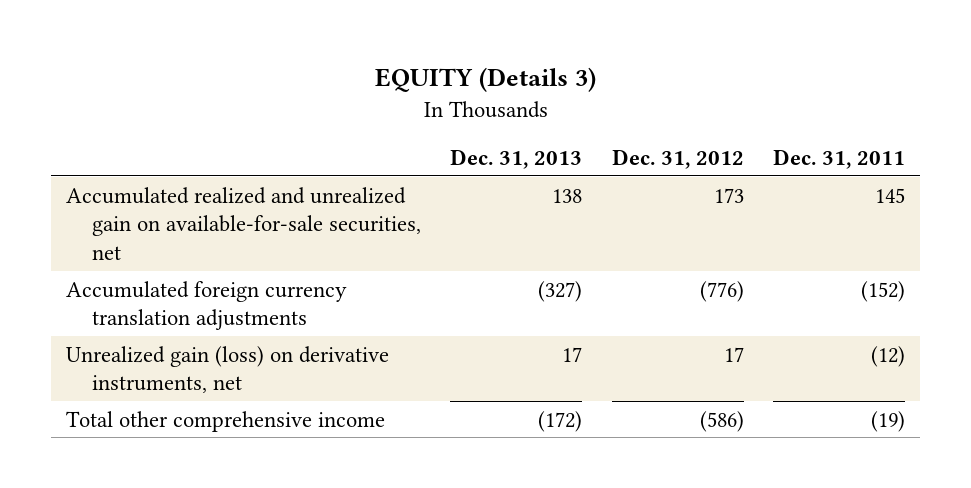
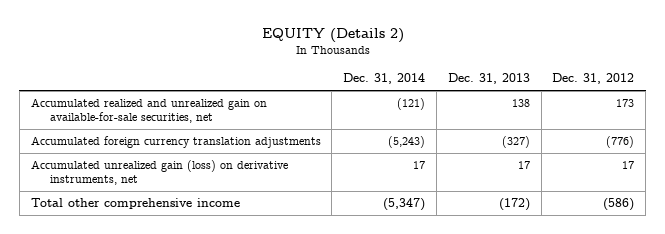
- EQUITY (Details 3)
+ EQUITY (Details 2)
- | Dec. 31, 2013 | Dec. 31, 2012 | Dec. 31, 2011
+ | Dec. 31, 2014 | Dec. 31, 2013 | Dec. 31, 2012
- Unrealized gain (loss) on derivative instruments, net | 17 | 17 | (12)
+ Accumulated unrealized gain (loss) on derivative instruments, net | 17 | 17 | 17

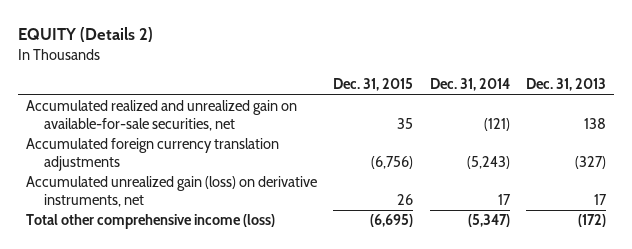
- | Dec. 31, 2014 | Dec. 31, 2013 | Dec. 31, 2012
+ | Dec. 31, 2015 | Dec. 31, 2014 | Dec. 31, 2013
- Total other comprehensive income | (5,347) | (172) | (586)
+ Total other comprehensive income (loss) | (6,695) | (5,347) | (172)

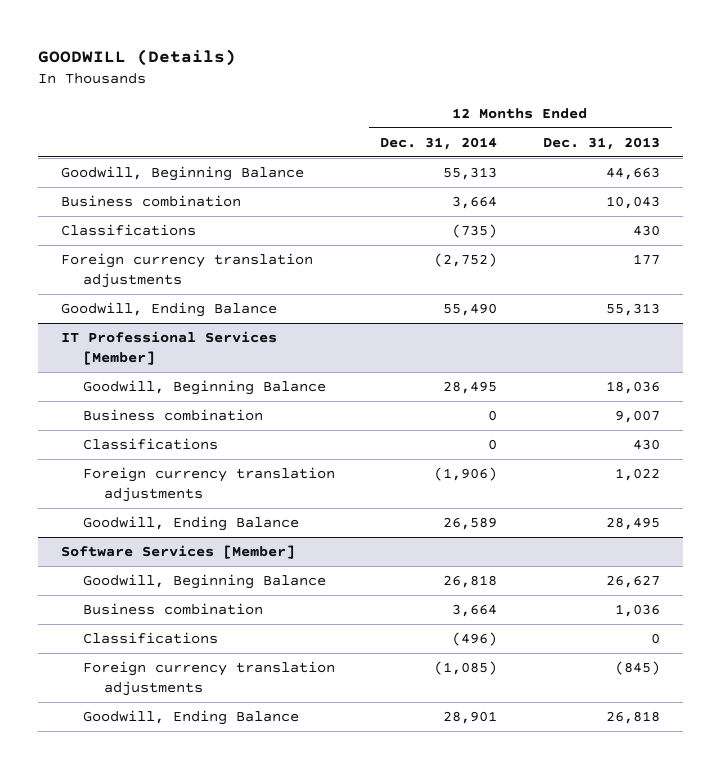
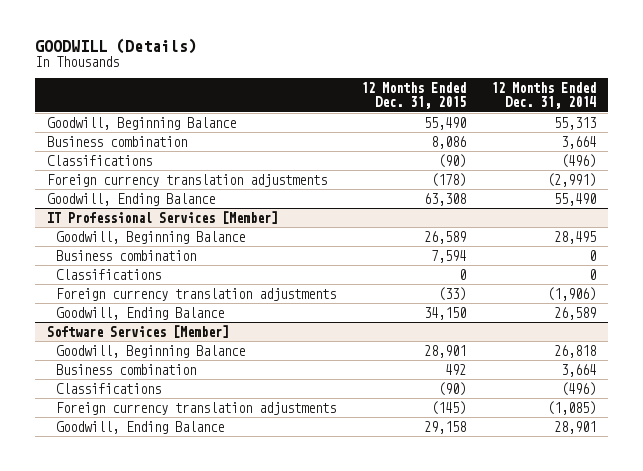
- | 12 Months Ended Dec. 31, 2014 | 12 Months Ended Dec. 31, 2013
+ | 12 Months Ended Dec. 31, 2015 | 12 Months Ended Dec. 31, 2014
- Classifications | (735) | 430
- Foreign currency translation adjustments | (2,752) | 177
+ Classifications | (90) | (496)
+ Foreign currency translation adjustments | (178) | (2,991)

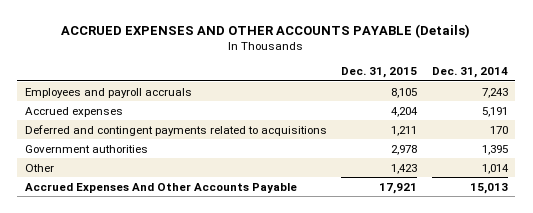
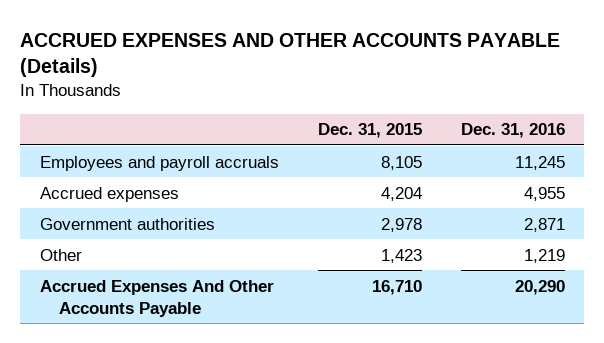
- | Dec. 31, 2015 | Dec. 31, 2014
+ | Dec. 31, 2015 | Dec. 31, 2016
- Deferred and contingent payments related to acquisitions | 1,211 | 170
- Accrued Expenses And Other Accounts Payable | 17,921 | 15,013
+ Accrued Expenses And Other Accounts Payable | 16,710 | 20,290

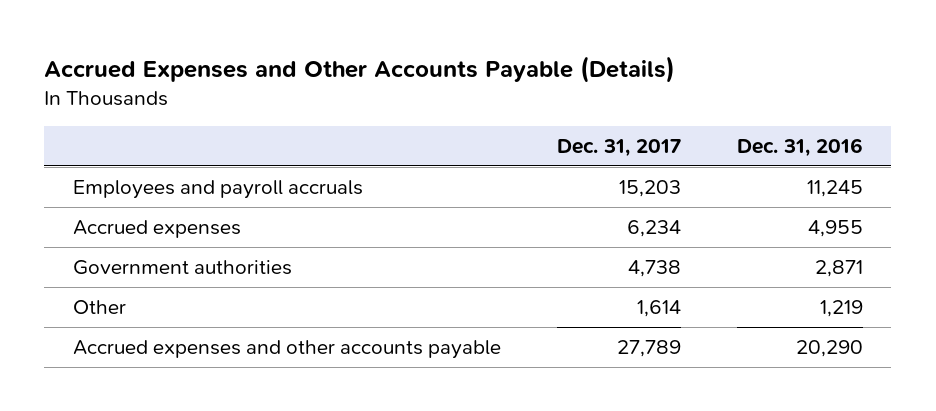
- ACCRUED EXPENSES AND OTHER ACCOUNTS PAYABLE (Details)
+ Accrued Expenses and Other Accounts Payable (Details)
- | Dec. 31, 2015 | Dec. 31, 2016
+ | Dec. 31, 2017 | Dec. 31, 2016
- Accrued Expenses And Other Accounts Payable | 16,710 | 20,290
+ Accrued expenses and other accounts payable | 27,789 | 20,290

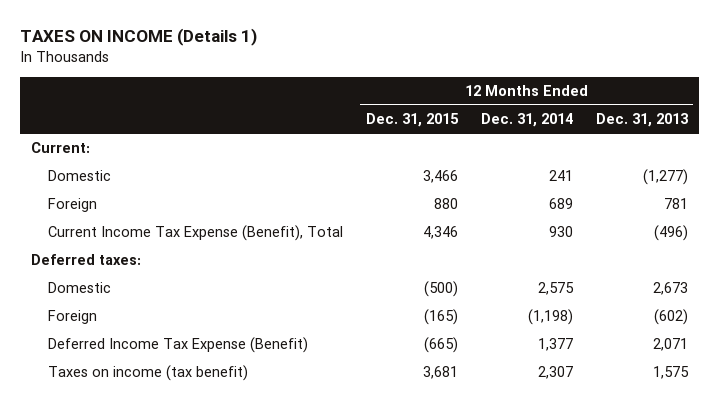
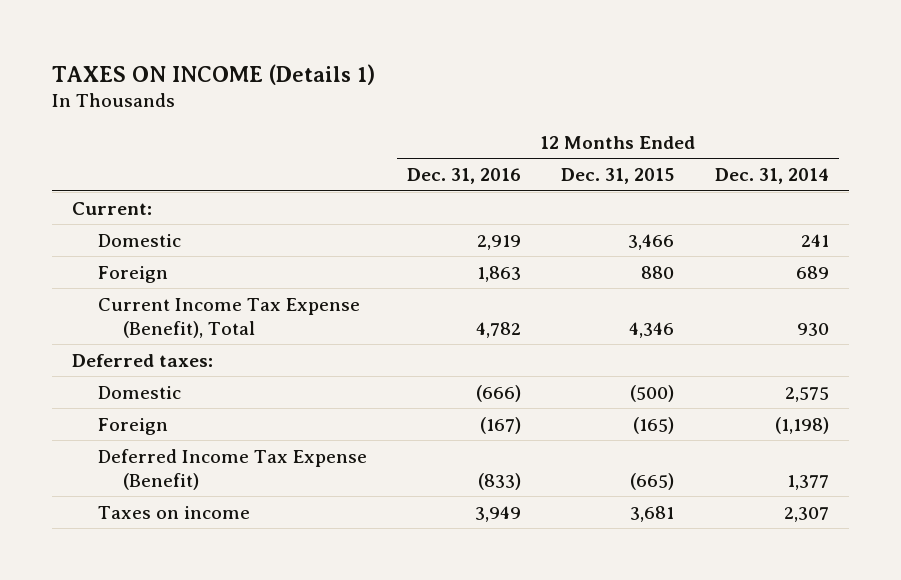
- | 12 Months Ended Dec. 31, 2015 | 12 Months Ended Dec. 31, 2014 | 12 Months Ended Dec. 31, 2013
+ | 12 Months Ended Dec. 31, 2016 | 12 Months Ended Dec. 31, 2015 | 12 Months Ended Dec. 31, 2014
- Taxes on income (tax benefit) | 3,681 | 2,307 | 1,575
+ Taxes on income | 3,949 | 3,681 | 2,307

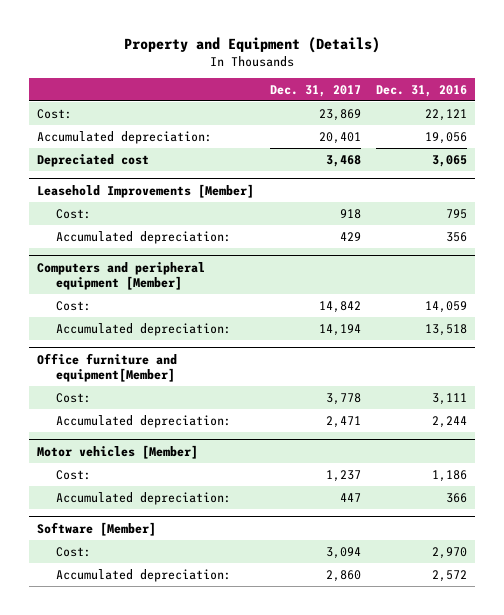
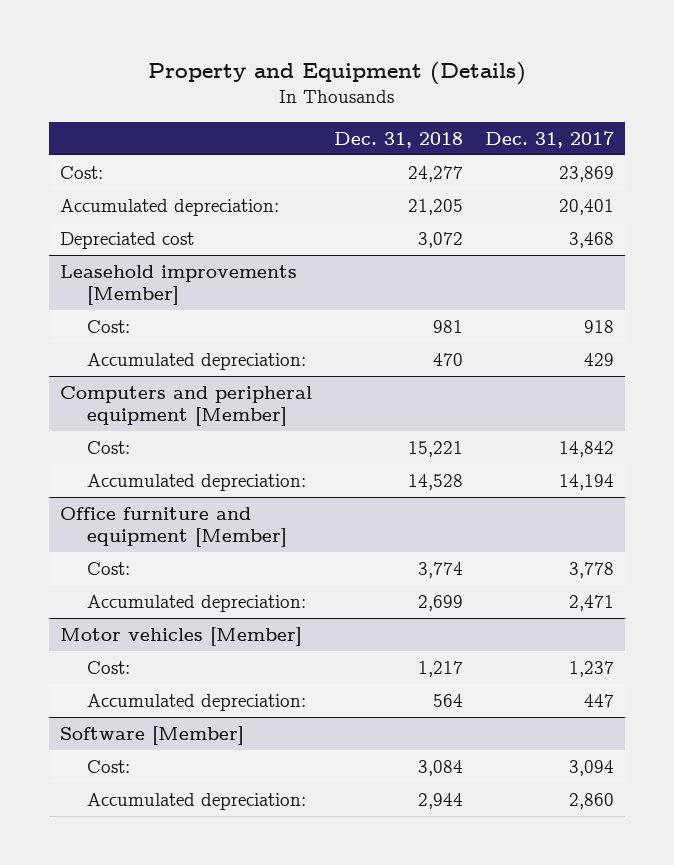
- | Dec. 31, 2017 | Dec. 31, 2016
+ | Dec. 31, 2018 | Dec. 31, 2017
- Leasehold Improvements [Member]
+ Leasehold improvements [Member]
- Office furniture and equipment[Member]
+ Office furniture and equipment [Member]

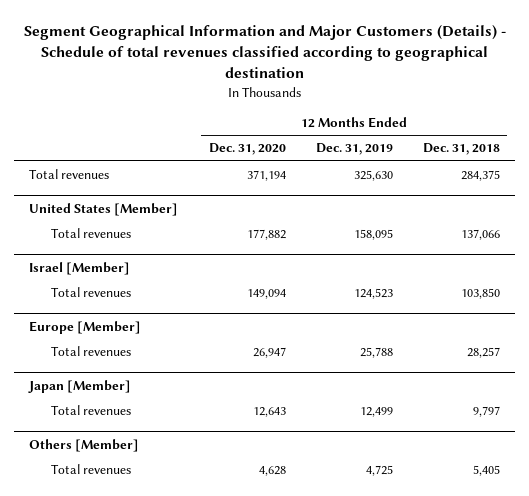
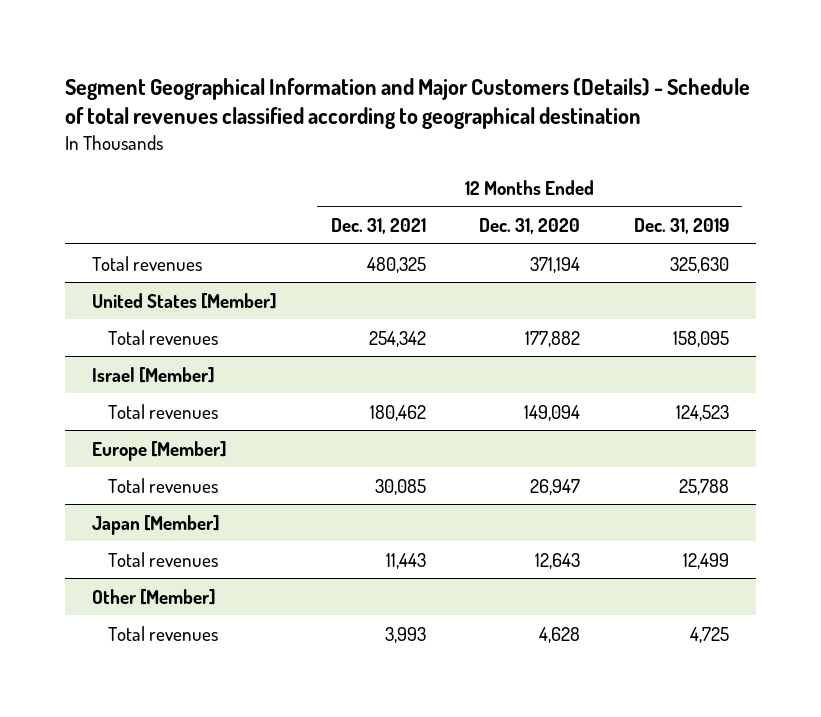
- | 12 Months Ended Dec. 31, 2020 | 12 Months Ended Dec. 31, 2019 | 12 Months Ended Dec. 31, 2018
+ | 12 Months Ended Dec. 31, 2021 | 12 Months Ended Dec. 31, 2020 | 12 Months Ended Dec. 31, 2019
- Others [Member]
+ Other [Member]

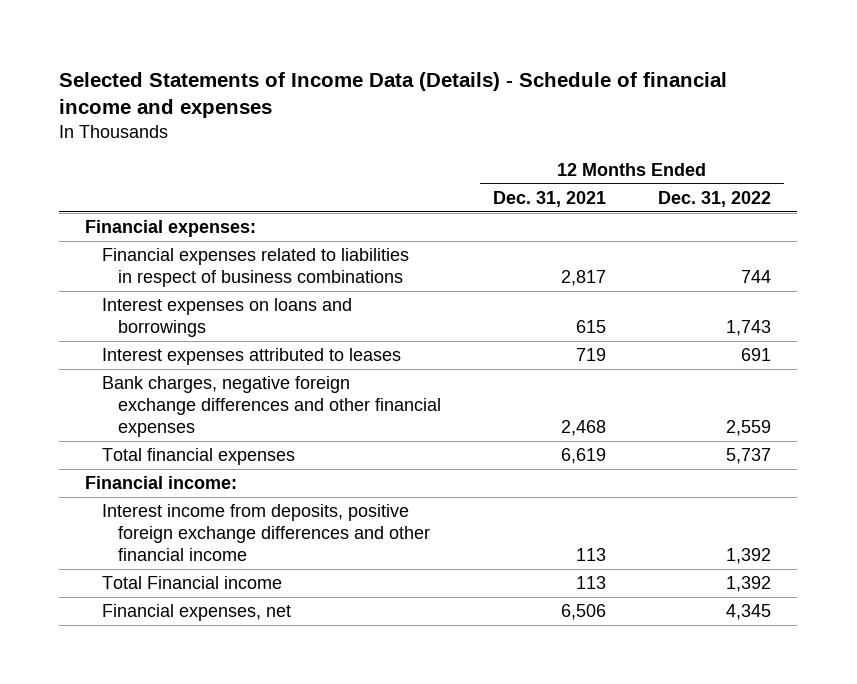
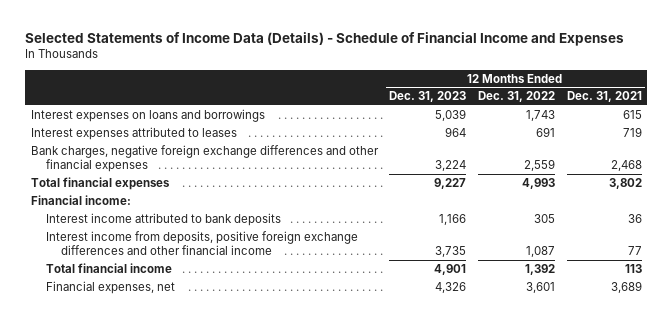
- Selected Statements of Income Data (Details) - Schedule of financial income and expenses
+ Selected Statements of Income Data (Details) - Schedule of Financial Income and Expenses
- | 12 Months Ended Dec. 31, 2021 | 12 Months Ended Dec. 31, 2022
+ | 12 Months Ended Dec. 31, 2023 | 12 Months Ended Dec. 31, 2022 | 12 Months Ended Dec. 31, 2021
- Financial expenses:
- Financial expenses related to liabilities in respect of business combinations | 2,817 | 744
- Total financial expenses | 6,619 | 5,737
+ Total financial expenses | 9,227 | 4,993 | 3,802
- Interest income from deposits, positive foreign exchange differences and other financial income | 113 | 1,392
- Total Financial income | 113 | 1,392
- Financial expenses, net | 6,506 | 4,345
+ Interest income attributed to bank deposits | 1,166 | 305 | 36
+ Interest income from deposits, positive foreign exchange differences and other financial income | 3,735 | 1,087 | 77
+ Total financial income | 4,901 | 1,392 | 113
+ Financial expenses, net | 4,326 | 3,601 | 3,689

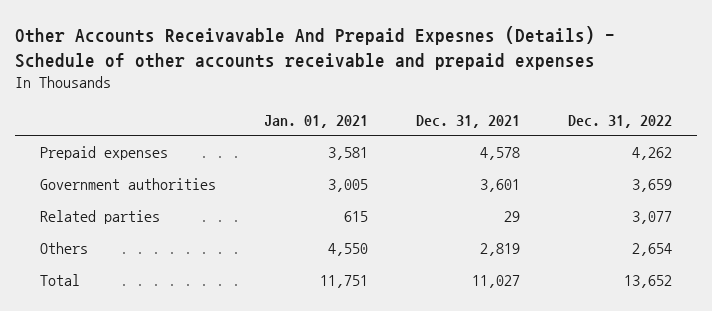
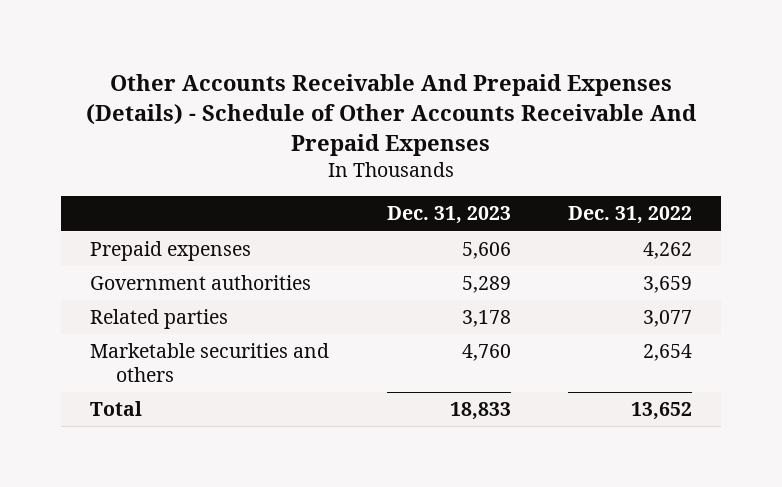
- Other Accounts Receivavable And Prepaid Expesnes (Details) - Schedule of other accounts receivable and prepaid expenses
+ Other Accounts Receivable And Prepaid Expenses (Details) - Schedule of Other Accounts Receivable And Prepaid Expenses
- | Jan. 01, 2021 | Dec. 31, 2021 | Dec. 31, 2022
+ | Dec. 31, 2023 | Dec. 31, 2022
- Others | 4,550 | 2,819 | 2,654
+ Marketable securities and others | 4,760 | 2,654

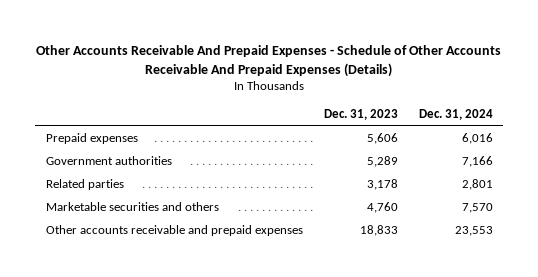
- Other Accounts Receivable And Prepaid Expenses (Details) - Schedule of Other Accounts Receivable And Prepaid Expenses
+ Other Accounts Receivable And Prepaid Expenses - Schedule of Other Accounts Receivable And Prepaid Expenses (Details)
- | Dec. 31, 2023 | Dec. 31, 2022
+ | Dec. 31, 2023 | Dec. 31, 2024
- Total | 18,833 | 13,652
+ Other accounts receivable and prepaid expenses | 18,833 | 23,553

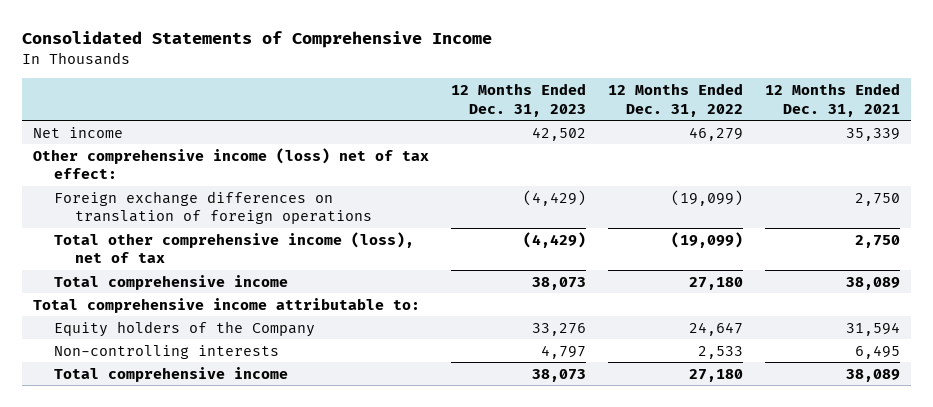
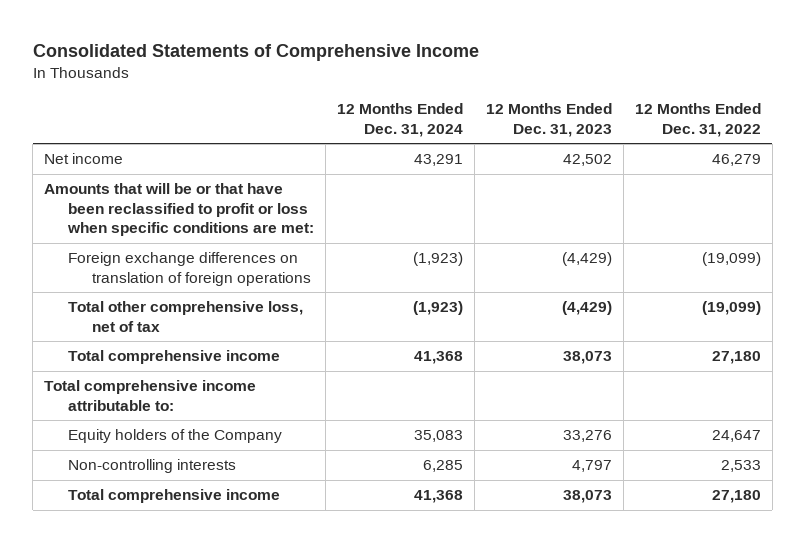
- | 12 Months Ended Dec. 31, 2023 | 12 Months Ended Dec. 31, 2022 | 12 Months Ended Dec. 31, 2021
+ | 12 Months Ended Dec. 31, 2024 | 12 Months Ended Dec. 31, 2023 | 12 Months Ended Dec. 31, 2022
- Other comprehensive income (loss) net of tax effect:
+ Amounts that will be or that have been reclassified to profit or loss when specific conditions are met:
- Total other comprehensive income (loss), net of tax | (4,429) | (19,099) | 2,750
+ Total other comprehensive loss, net of tax | (1,923) | (4,429) | (19,099)

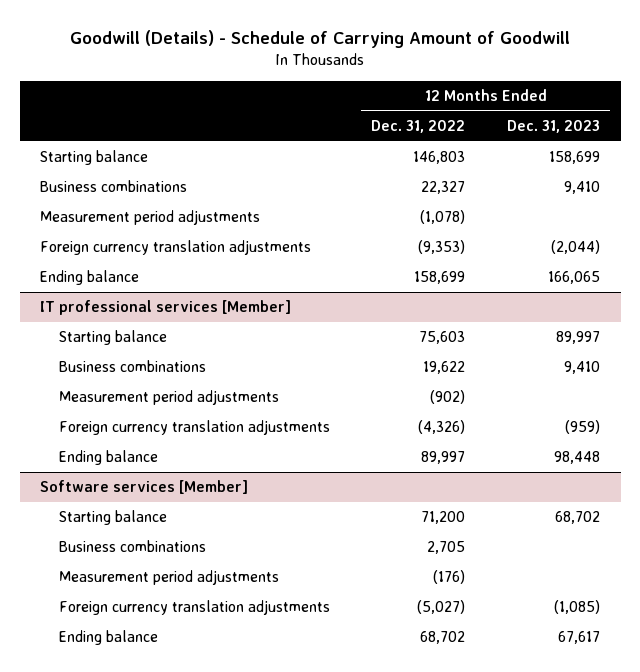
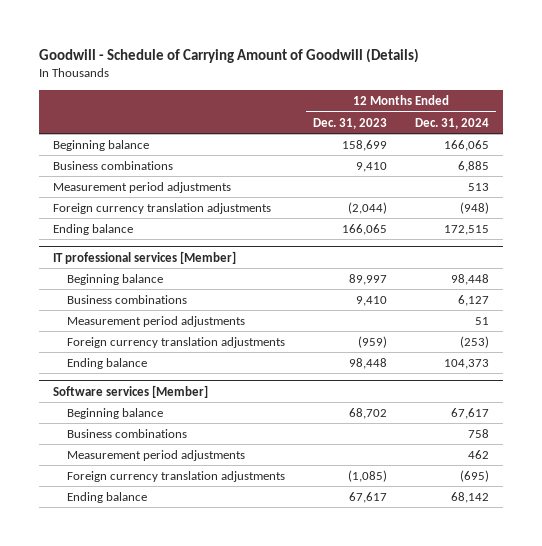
- Goodwill (Details) - Schedule of Carrying Amount of Goodwill
+ Goodwill - Schedule of Carrying Amount of Goodwill (Details)
- | 12 Months Ended Dec. 31, 2022 | 12 Months Ended Dec. 31, 2023
+ | 12 Months Ended Dec. 31, 2023 | 12 Months Ended Dec. 31, 2024
- Starting balance | 146,803 | 158,699
+ Beginning balance | 158,699 | 166,065
@ IT professional services [Member]
- Starting balance | 75,603 | 89,997
+ Beginning balance | 89,997 | 98,448
@ Software services [Member]
- Starting balance | 71,200 | 68,702
+ Beginning balance | 68,702 | 67,617

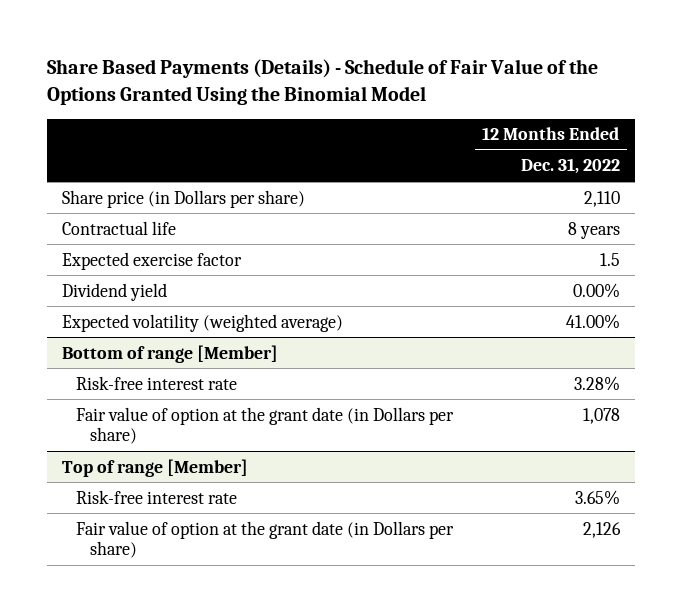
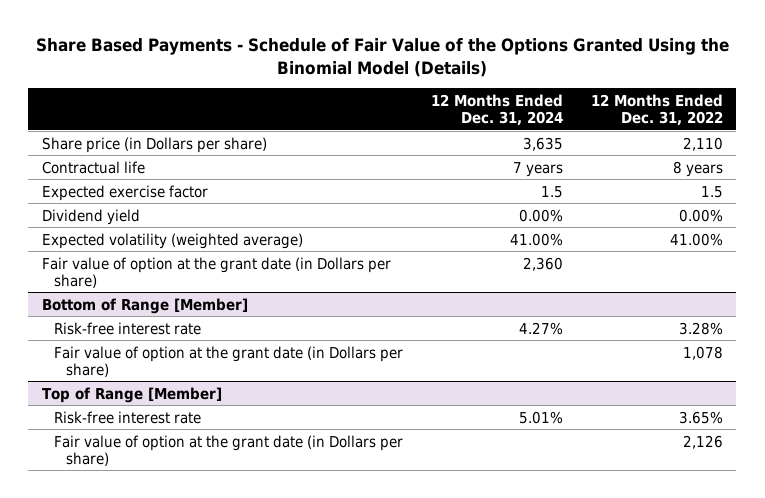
- Share Based Payments (Details) - Schedule of Fair Value of the Options Granted Using the Binomial Model
+ Share Based Payments - Schedule of Fair Value of the Options Granted Using the Binomial Model (Details)
- | 12 Months Ended Dec. 31, 2022
+ | 12 Months Ended Dec. 31, 2024 | 12 Months Ended Dec. 31, 2022
- Bottom of range [Member]
+ Fair value of option at the grant date (in Dollars per share) | 2,360 |
+ Bottom of Range [Member]
- Top of range [Member]
+ Top of Range [Member]

